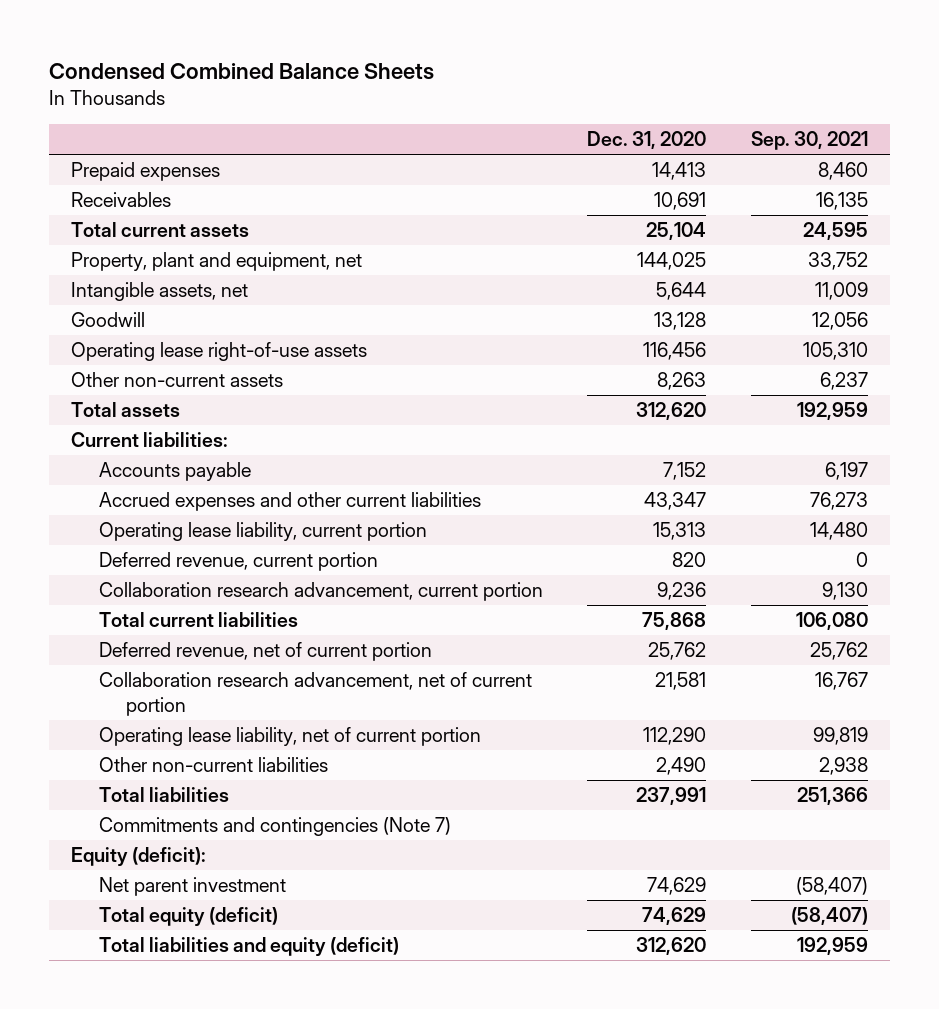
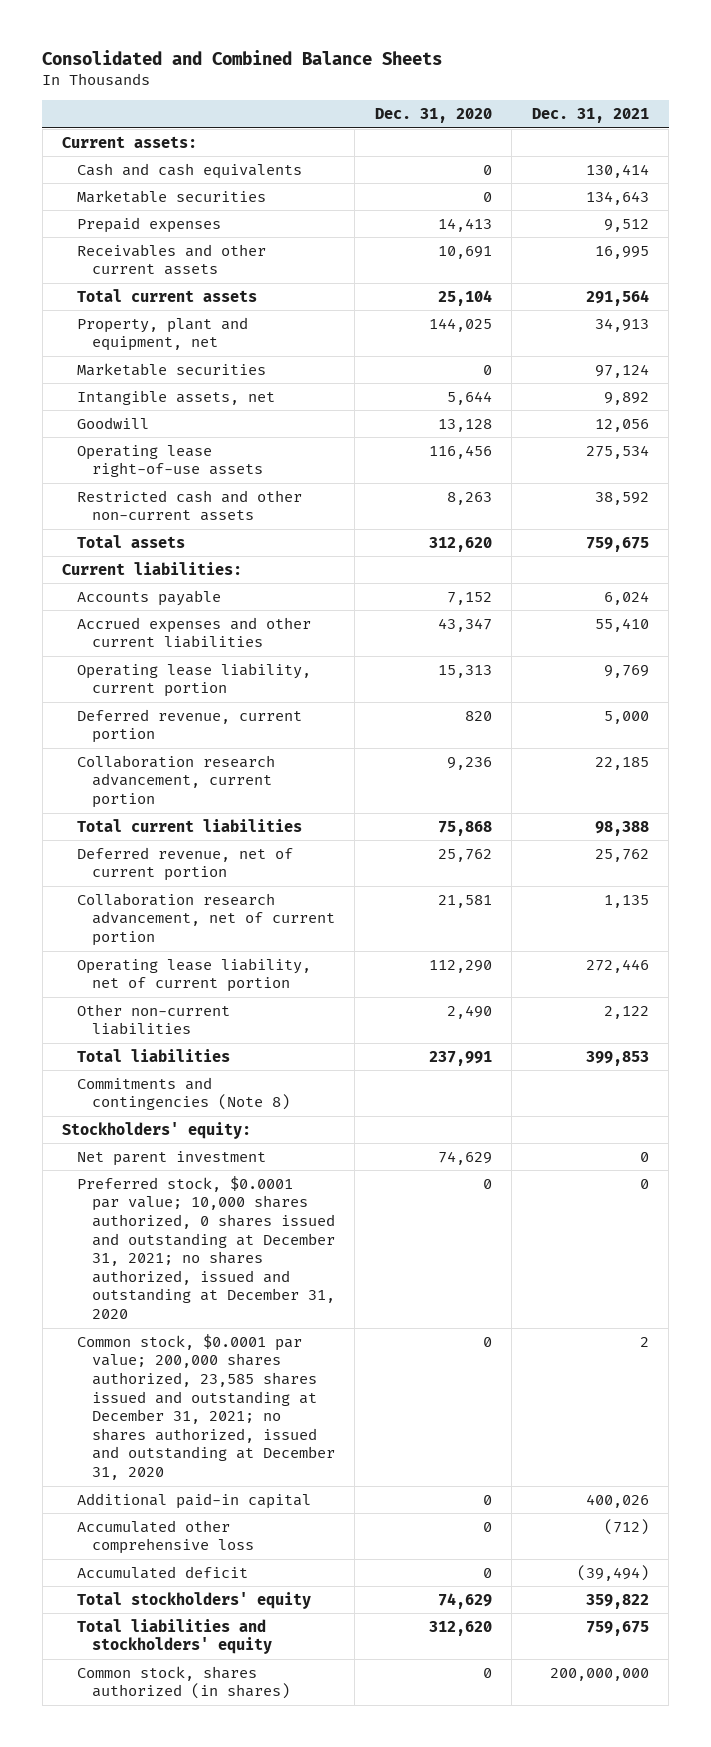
- Condensed Combined Balance Sheets
+ Consolidated and Combined Balance Sheets
- | Dec. 31, 2020 | Sep. 30, 2021
+ | Dec. 31, 2020 | Dec. 31, 2021
+ Current assets:
+ Cash and cash equivalents | 0 | 130,414
+ Marketable securities | 0 | 134,643
- Receivables | 10,691 | 16,135
+ Receivables and other current assets | 10,691 | 16,995
+ Marketable securities | 0 | 97,124
- Other non-current assets | 8,263 | 6,237
+ Restricted cash and other non-current assets | 8,263 | 38,592
- Commitments and contingencies (Note 7)
- Equity (deficit):
+ Commitments and contingencies (Note 8)
+ Stockholders' equity:
- Total equity (deficit) | 74,629 | (58,407)
- Total liabilities and equity (deficit) | 312,620 | 192,959
+ Preferred stock, $0.0001 par value; 10,000 shares authorized, 0 shares issued and outstanding at December 31, 2021; no shares authorized, issued and outstanding at December 31, 2020 | 0 | 0
+ Common stock, $0.0001 par value; 200,000 shares authorized, 23,585 shares issued and outstanding at December 31, 2021; no shares authorized, issued and outstanding at December 31, 2020 | 0 | 2
+ Additional paid-in capital | 0 | 400,026
+ Accumulated other comprehensive loss | 0 | (712)
+ Accumulated deficit | 0 | (39,494)
+ Total stockholders' equity | 74,629 | 359,822
+ Total liabilities and stockholders' equity | 312,620 | 759,675
+ Common stock, shares authorized (in shares) | 0 | 200,000,000

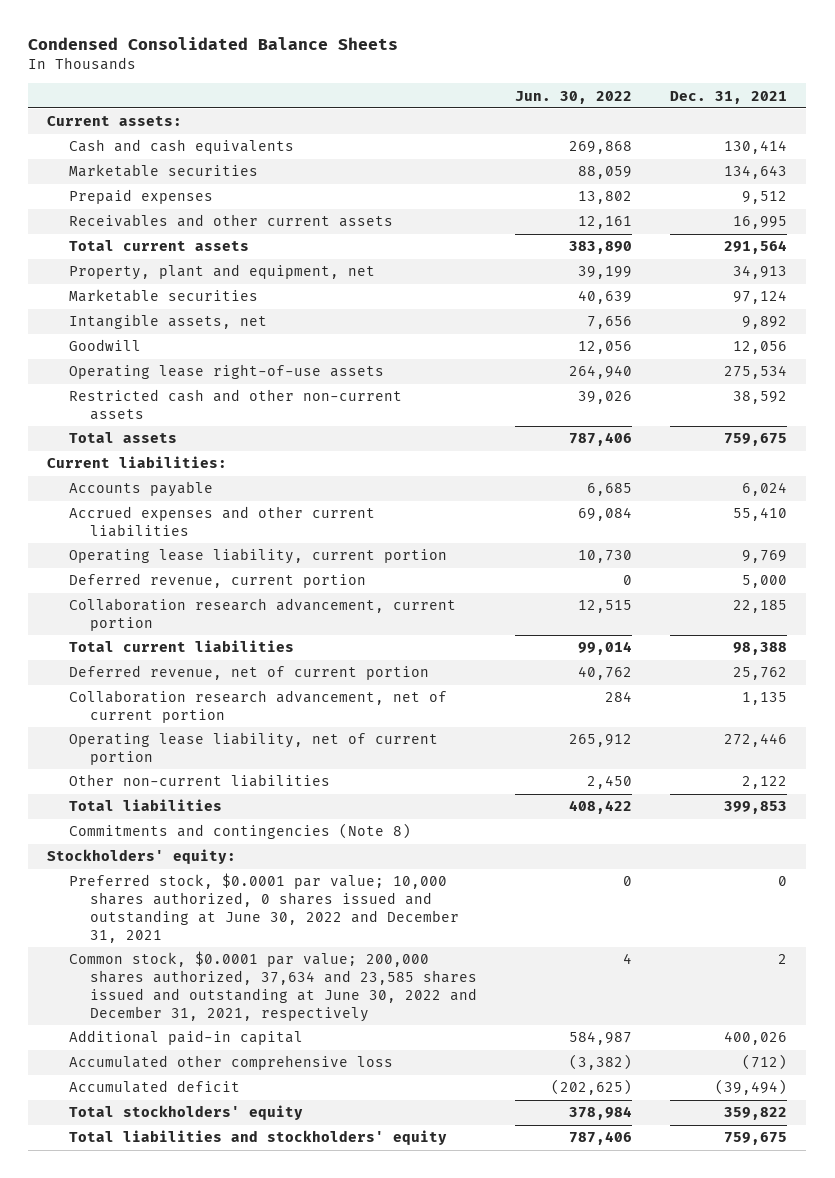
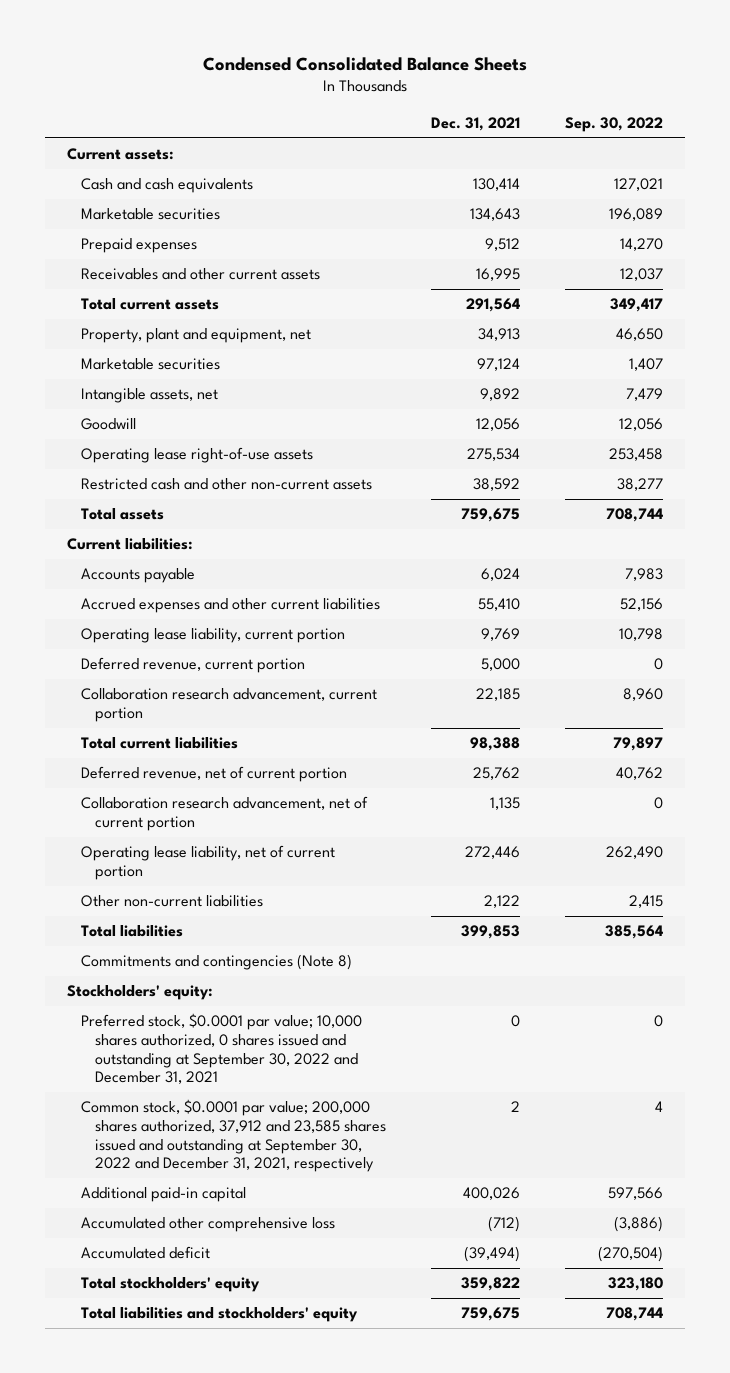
- | Jun. 30, 2022 | Dec. 31, 2021
+ | Dec. 31, 2021 | Sep. 30, 2022
- Preferred stock, $0.0001 par value; 10,000 shares authorized, 0 shares issued and outstanding at June 30, 2022 and December 31, 2021 | 0 | 0
- Common stock, $0.0001 par value; 200,000 shares authorized, 37,634 and 23,585 shares issued and outstanding at June 30, 2022 and December 31, 2021, respectively | 4 | 2
+ Preferred stock, $0.0001 par value; 10,000 shares authorized, 0 shares issued and outstanding at September 30, 2022 and December 31, 2021 | 0 | 0
+ Common stock, $0.0001 par value; 200,000 shares authorized, 37,912 and 23,585 shares issued and outstanding at September 30, 2022 and December 31, 2021, respectively | 2 | 4

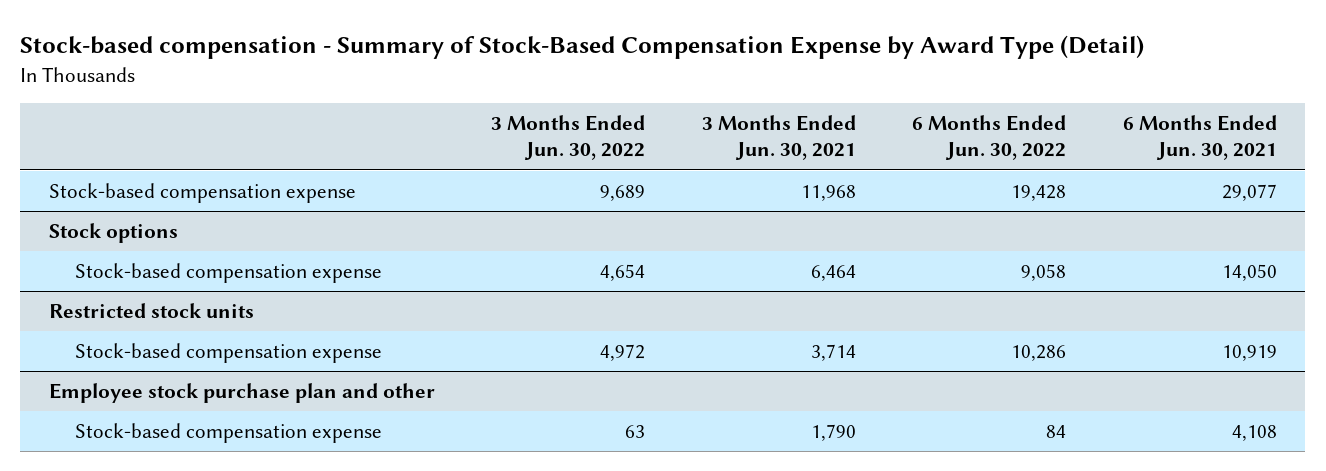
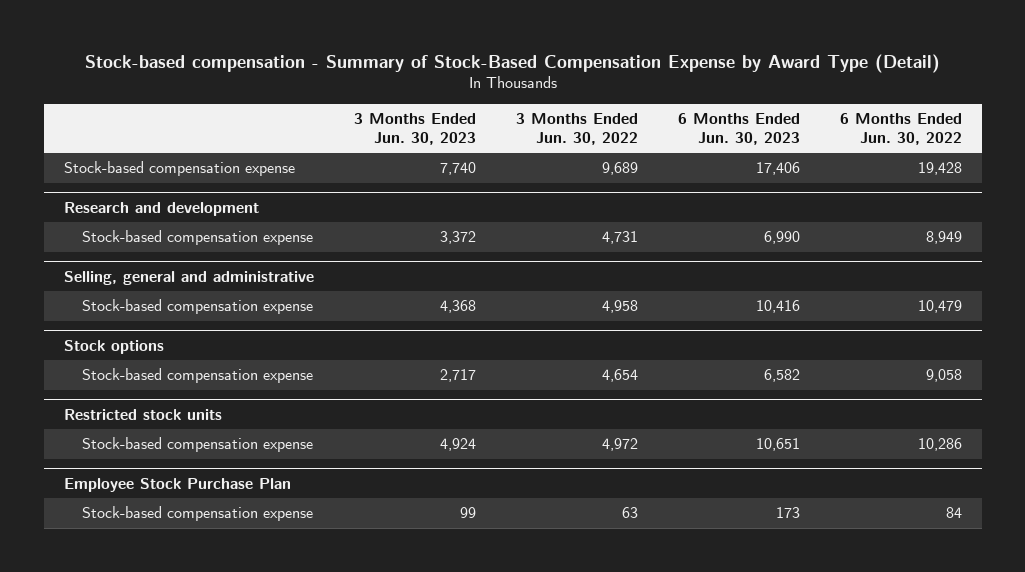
- | 3 Months Ended Jun. 30, 2022 | 3 Months Ended Jun. 30, 2021 | 6 Months Ended Jun. 30, 2022 | 6 Months Ended Jun. 30, 2021
+ | 3 Months Ended Jun. 30, 2023 | 3 Months Ended Jun. 30, 2022 | 6 Months Ended Jun. 30, 2023 | 6 Months Ended Jun. 30, 2022
+ Research and development
+ Stock-based compensation expense | 3,372 | 4,731 | 6,990 | 8,949
+ Selling, general and administrative
+ Stock-based compensation expense | 4,368 | 4,958 | 10,416 | 10,479
- Employee stock purchase plan and other
+ Employee Stock Purchase Plan

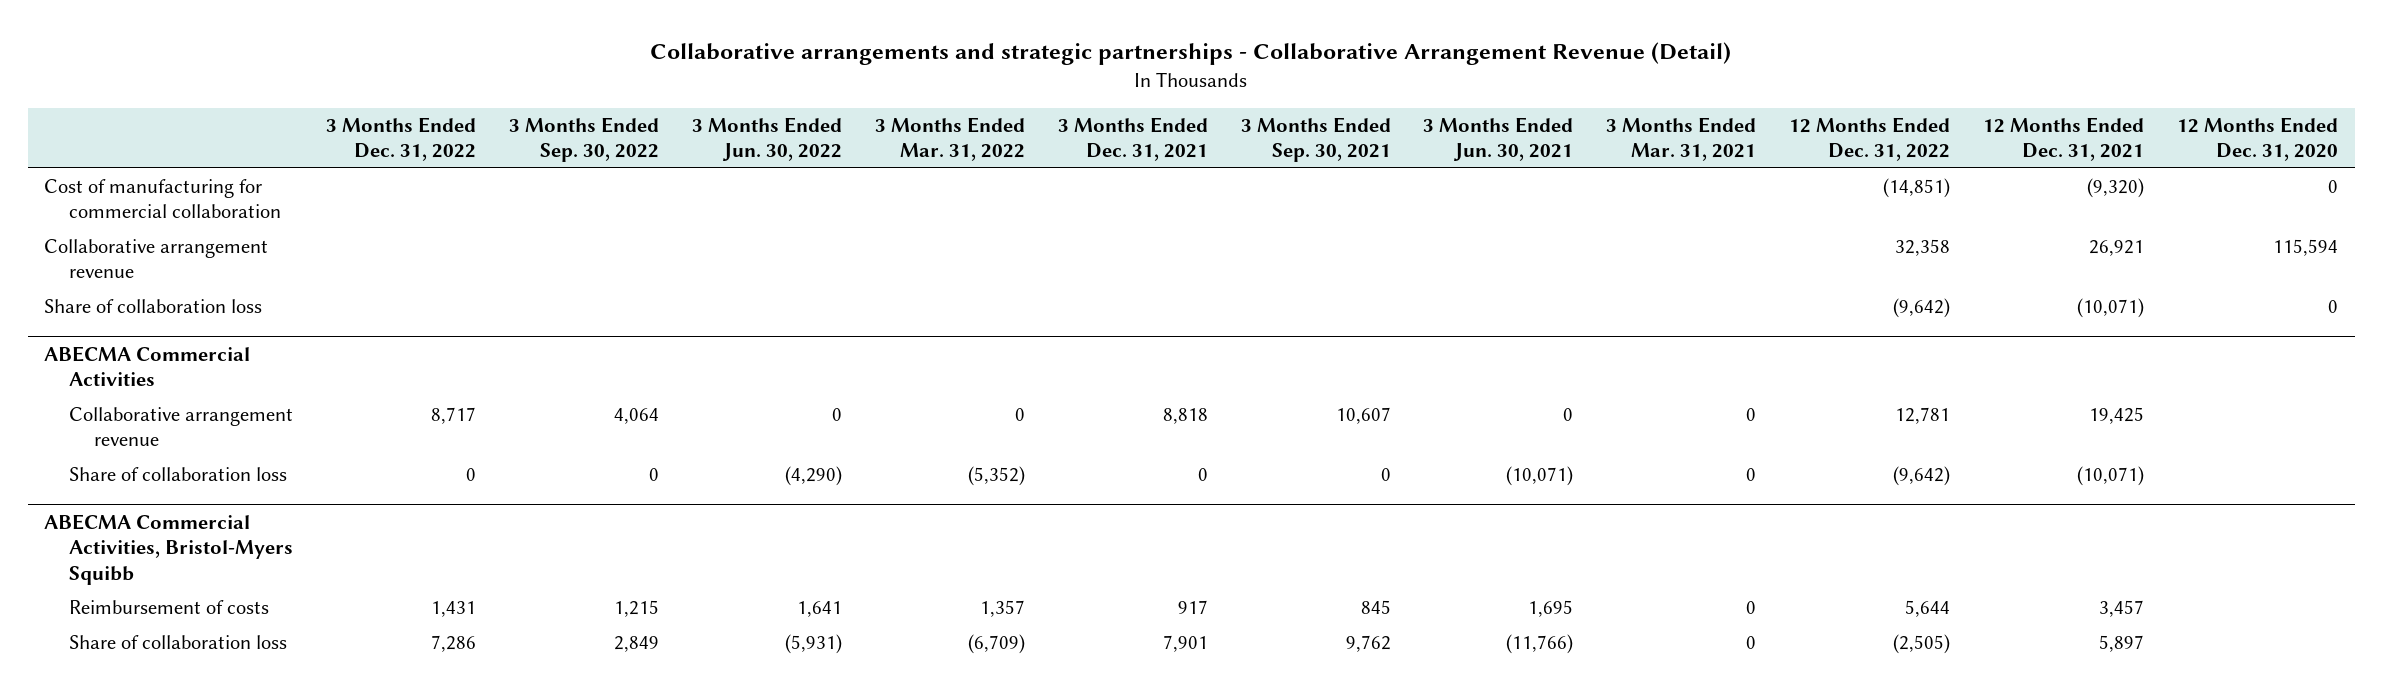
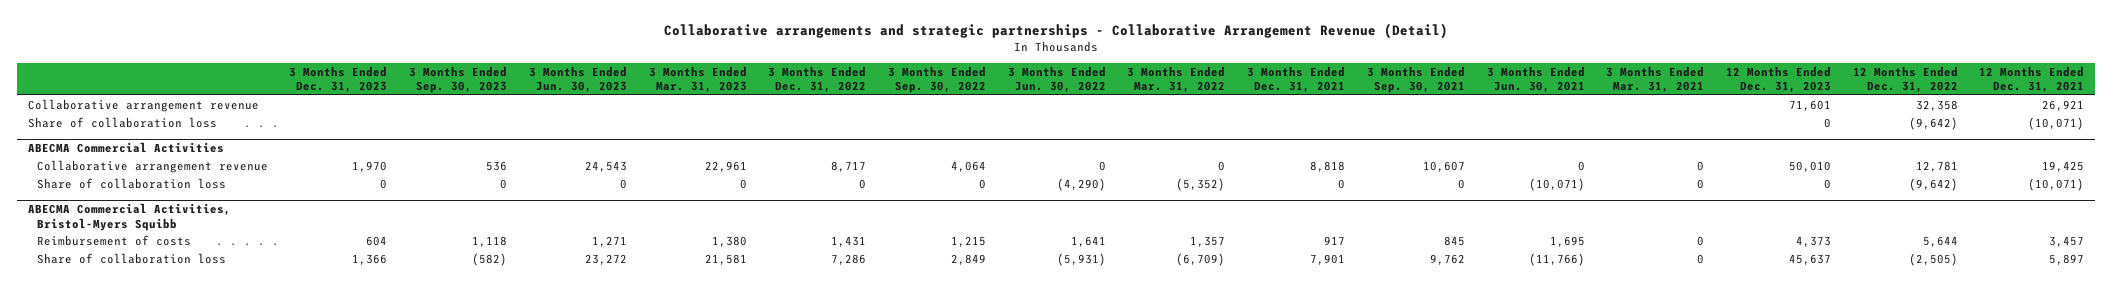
- | 3 Months Ended Dec. 31, 2022 | 3 Months Ended Sep. 30, 2022 | 3 Months Ended Jun. 30, 2022 | 3 Months Ended Mar. 31, 2022 | 3 Months Ended Dec. 31, 2021 | 3 Months Ended Sep. 30, 2021 | 3 Months Ended Jun. 30, 2021 | 3 Months Ended Mar. 31, 2021 | 12 Months Ended Dec. 31, 2022 | 12 Months Ended Dec. 31, 2021 | 12 Months Ended Dec. 31, 2020
+ | 3 Months Ended Dec. 31, 2023 | 3 Months Ended Sep. 30, 2023 | 3 Months Ended Jun. 30, 2023 | 3 Months Ended Mar. 31, 2023 | 3 Months Ended Dec. 31, 2022 | 3 Months Ended Sep. 30, 2022 | 3 Months Ended Jun. 30, 2022 | 3 Months Ended Mar. 31, 2022 | 3 Months Ended Dec. 31, 2021 | 3 Months Ended Sep. 30, 2021 | 3 Months Ended Jun. 30, 2021 | 3 Months Ended Mar. 31, 2021 | 12 Months Ended Dec. 31, 2023 | 12 Months Ended Dec. 31, 2022 | 12 Months Ended Dec. 31, 2021
- Cost of manufacturing for commercial collaboration | | | | | | | | | (14,851) | (9,320) | 0

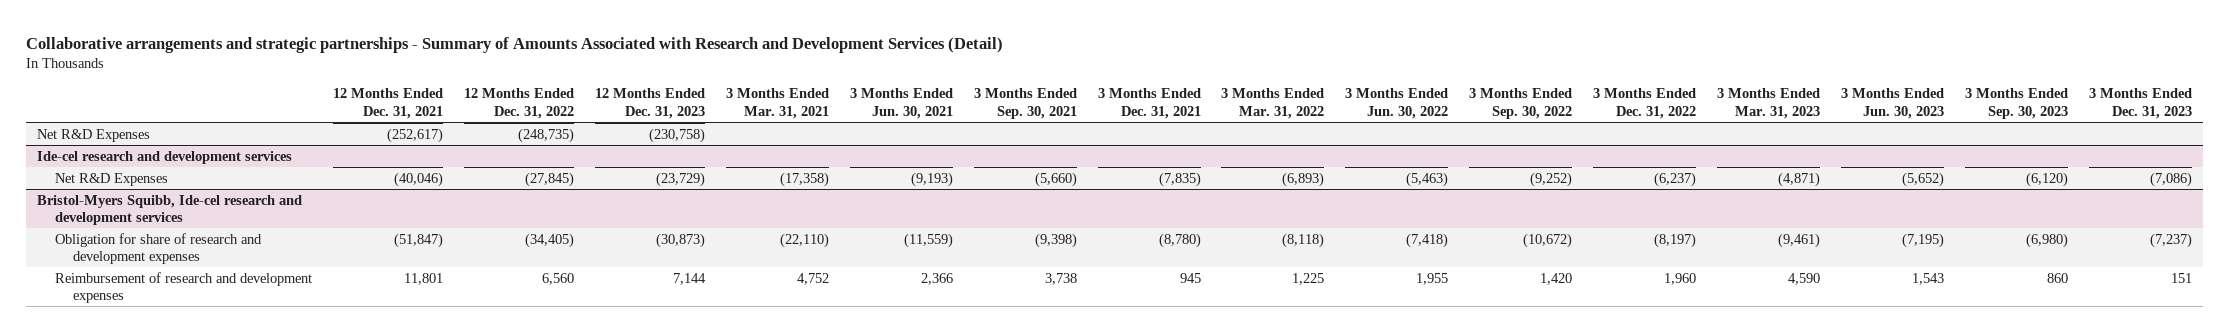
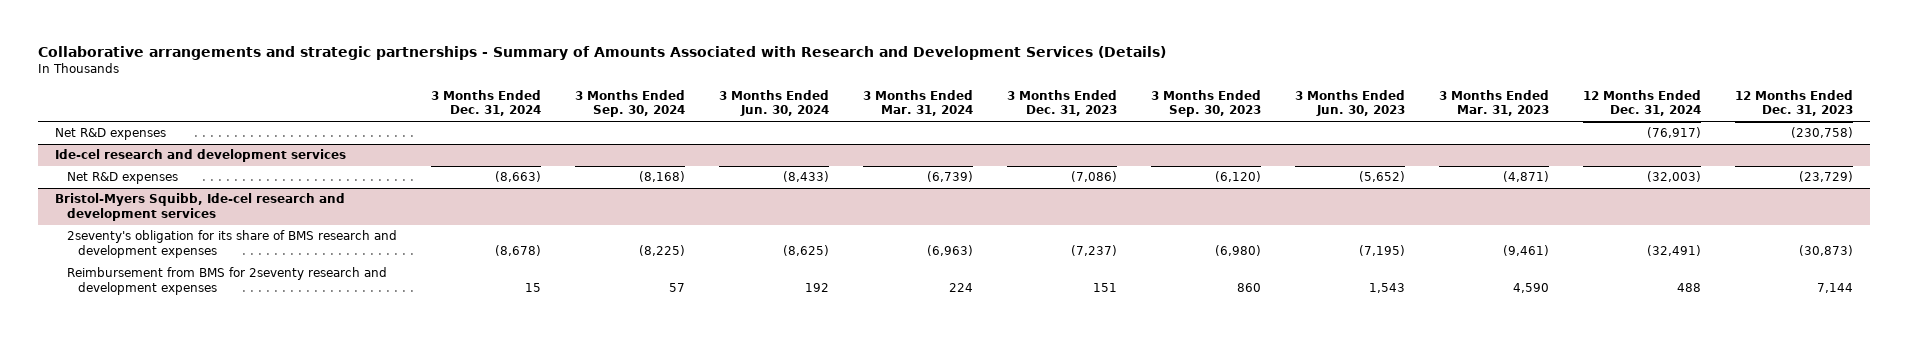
- Collaborative arrangements and strategic partnerships - Summary of Amounts Associated with Research and Development Services (Detail)
+ Collaborative arrangements and strategic partnerships - Summary of Amounts Associated with Research and Development Services (Details)
- | 12 Months Ended Dec. 31, 2021 | 12 Months Ended Dec. 31, 2022 | 12 Months Ended Dec. 31, 2023 | 3 Months Ended Mar. 31, 2021 | 3 Months Ended Jun. 30, 2021 | 3 Months Ended Sep. 30, 2021 | 3 Months Ended Dec. 31, 2021 | 3 Months Ended Mar. 31, 2022 | 3 Months Ended Jun. 30, 2022 | 3 Months Ended Sep. 30, 2022 | 3 Months Ended Dec. 31, 2022 | 3 Months Ended Mar. 31, 2023 | 3 Months Ended Jun. 30, 2023 | 3 Months Ended Sep. 30, 2023 | 3 Months Ended Dec. 31, 2023
+ | 3 Months Ended Dec. 31, 2024 | 3 Months Ended Sep. 30, 2024 | 3 Months Ended Jun. 30, 2024 | 3 Months Ended Mar. 31, 2024 | 3 Months Ended Dec. 31, 2023 | 3 Months Ended Sep. 30, 2023 | 3 Months Ended Jun. 30, 2023 | 3 Months Ended Mar. 31, 2023 | 12 Months Ended Dec. 31, 2024 | 12 Months Ended Dec. 31, 2023
- Net R&D Expenses | (252,617) | (248,735) | (230,758) | | | | | | | | | | | |
+ Net R&D expenses | | | | | | | | | (76,917) | (230,758)
@ Ide-cel research and development services
- Net R&D Expenses | (40,046) | (27,845) | (23,729) | (17,358) | (9,193) | (5,660) | (7,835) | (6,893) | (5,463) | (9,252) | (6,237) | (4,871) | (5,652) | (6,120) | (7,086)
+ Net R&D expenses | (8,663) | (8,168) | (8,433) | (6,739) | (7,086) | (6,120) | (5,652) | (4,871) | (32,003) | (23,729)
@ Bristol-Myers Squibb, Ide-cel research and development services
- Obligation for share of research and development expenses | (51,847) | (34,405) | (30,873) | (22,110) | (11,559) | (9,398) | (8,780) | (8,118) | (7,418) | (10,672) | (8,197) | (9,461) | (7,195) | (6,980) | (7,237)
- Reimbursement of research and development expenses | 11,801 | 6,560 | 7,144 | 4,752 | 2,366 | 3,738 | 945 | 1,225 | 1,955 | 1,420 | 1,960 | 4,590 | 1,543 | 860 | 151
+ 2seventy's obligation for its share of BMS research and development expenses | (8,678) | (8,225) | (8,625) | (6,963) | (7,237) | (6,980) | (7,195) | (9,461) | (32,491) | (30,873)
+ Reimbursement from BMS for 2seventy research and development expenses | 15 | 57 | 192 | 224 | 151 | 860 | 1,543 | 4,590 | 488 | 7,144

